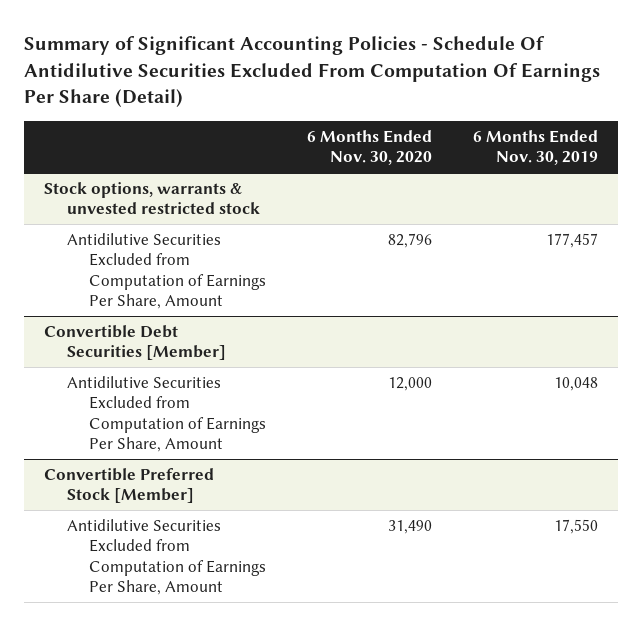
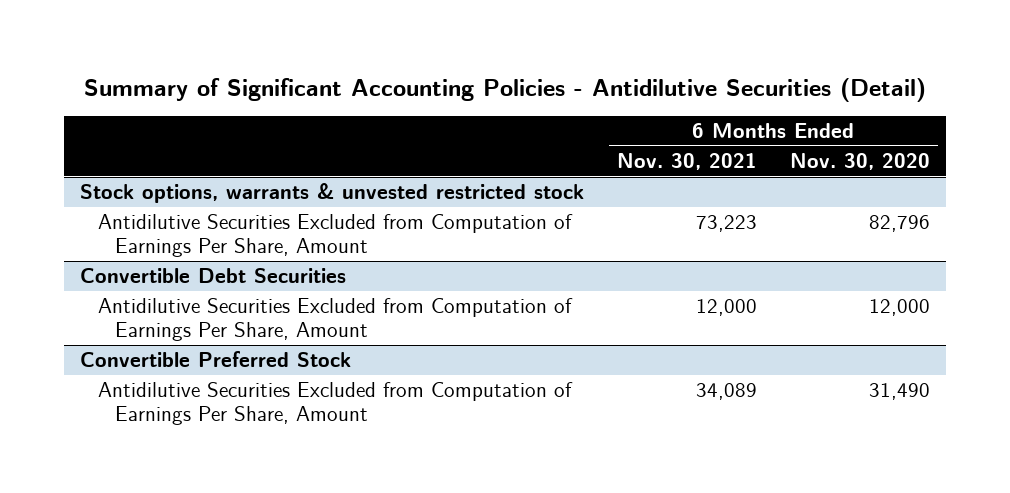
- Summary of Significant Accounting Policies - Schedule Of Antidilutive Securities Excluded From Computation Of Earnings Per Share (Detail)
+ Summary of Significant Accounting Policies - Antidilutive Securities (Detail)
- | 6 Months Ended Nov. 30, 2020 | 6 Months Ended Nov. 30, 2019
+ | 6 Months Ended Nov. 30, 2021 | 6 Months Ended Nov. 30, 2020
- Convertible Debt Securities [Member]
+ Convertible Debt Securities
- Convertible Preferred Stock [Member]
+ Convertible Preferred Stock

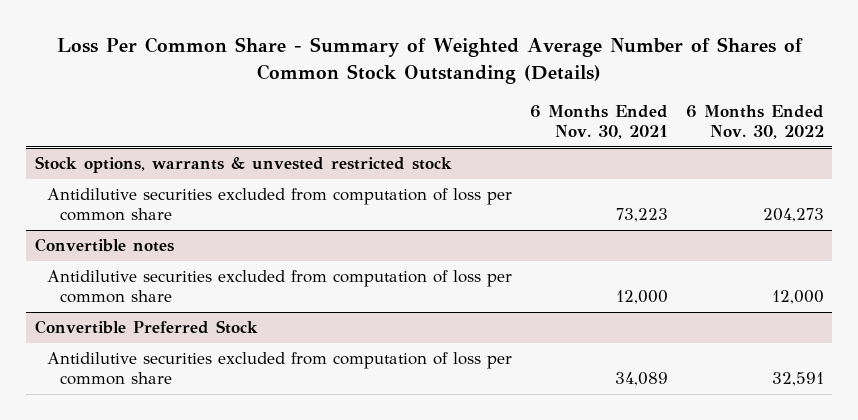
- Summary of Significant Accounting Policies - Antidilutive Securities (Detail)
+ Loss Per Common Share - Summary of Weighted Average Number of Shares of Common Stock Outstanding (Details)
- | 6 Months Ended Nov. 30, 2021 | 6 Months Ended Nov. 30, 2020
+ | 6 Months Ended Nov. 30, 2021 | 6 Months Ended Nov. 30, 2022
@ Stock options, warrants & unvested restricted stock
- Antidilutive Securities Excluded from Computation of Earnings Per Share, Amount | 73,223 | 82,796
- Convertible Debt Securities
- Antidilutive Securities Excluded from Computation of Earnings Per Share, Amount | 12,000 | 12,000
@ Stock options, warrants & unvested restricted stock
+ Antidilutive securities excluded from computation of loss per common share | 73,223 | 204,273
+ Convertible notes
+ Antidilutive securities excluded from computation of loss per common share | 12,000 | 12,000
@ Convertible Preferred Stock
- Antidilutive Securities Excluded from Computation of Earnings Per Share, Amount | 34,089 | 31,490
+ Antidilutive securities excluded from computation of loss per common share | 34,089 | 32,591

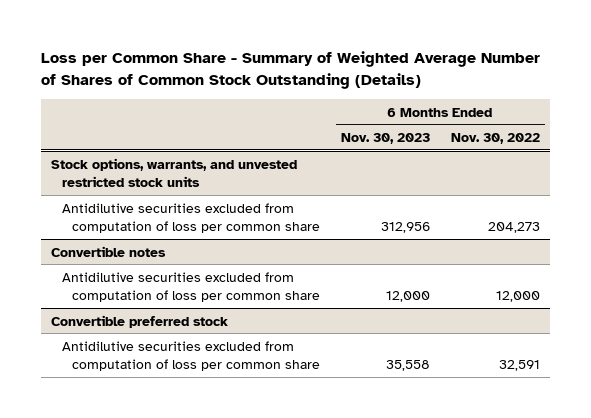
- Loss Per Common Share - Summary of Weighted Average Number of Shares of Common Stock Outstanding (Details)
+ Loss per Common Share - Summary of Weighted Average Number of Shares of Common Stock Outstanding (Details)
- | 6 Months Ended Nov. 30, 2021 | 6 Months Ended Nov. 30, 2022
+ | 6 Months Ended Nov. 30, 2023 | 6 Months Ended Nov. 30, 2022
- Stock options, warrants & unvested restricted stock
+ Stock options, warrants, and unvested restricted stock units
- Convertible Preferred Stock
+ Convertible preferred stock

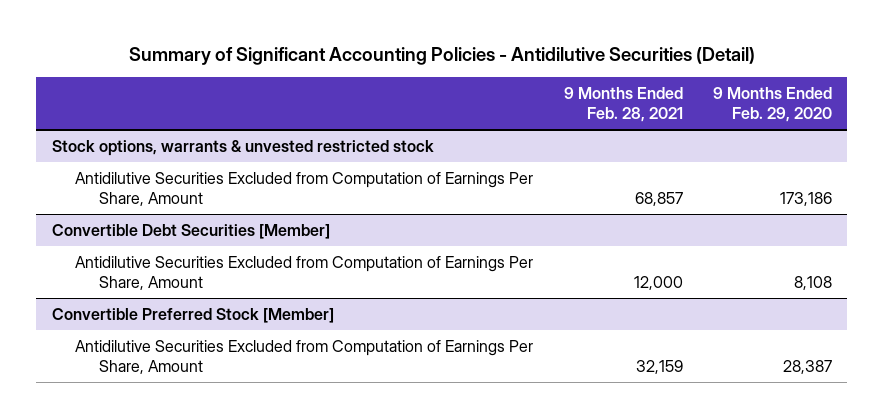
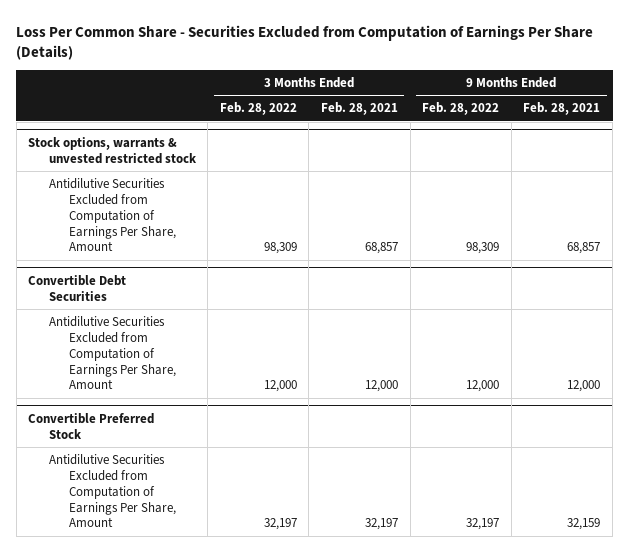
- Summary of Significant Accounting Policies - Antidilutive Securities (Detail)
+ Loss Per Common Share - Securities Excluded from Computation of Earnings Per Share (Details)
- | 9 Months Ended Feb. 28, 2021 | 9 Months Ended Feb. 29, 2020
+ | 3 Months Ended Feb. 28, 2022 | 3 Months Ended Feb. 28, 2021 | 9 Months Ended Feb. 28, 2022 | 9 Months Ended Feb. 28, 2021
- Convertible Debt Securities [Member]
+ Convertible Debt Securities
- Convertible Preferred Stock [Member]
+ Convertible Preferred Stock

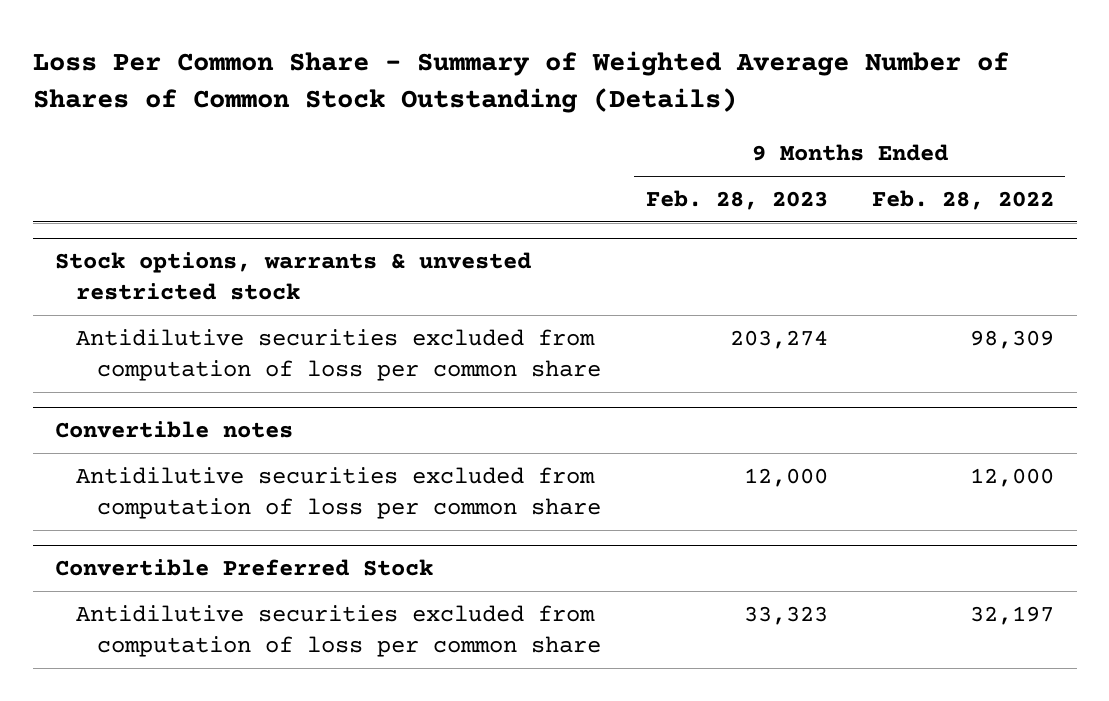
- Loss Per Common Share - Securities Excluded from Computation of Earnings Per Share (Details)
+ Loss Per Common Share - Summary of Weighted Average Number of Shares of Common Stock Outstanding (Details)
- | 3 Months Ended Feb. 28, 2022 | 3 Months Ended Feb. 28, 2021 | 9 Months Ended Feb. 28, 2022 | 9 Months Ended Feb. 28, 2021
+ | 9 Months Ended Feb. 28, 2023 | 9 Months Ended Feb. 28, 2022
@ Stock options, warrants & unvested restricted stock
- Antidilutive Securities Excluded from Computation of Earnings Per Share, Amount | 98,309 | 68,857 | 98,309 | 68,857
- Convertible Debt Securities
- Antidilutive Securities Excluded from Computation of Earnings Per Share, Amount | 12,000 | 12,000 | 12,000 | 12,000
@ Stock options, warrants & unvested restricted stock
+ Antidilutive securities excluded from computation of loss per common share | 203,274 | 98,309
+ Convertible notes
+ Antidilutive securities excluded from computation of loss per common share | 12,000 | 12,000
@ Convertible Preferred Stock
- Antidilutive Securities Excluded from Computation of Earnings Per Share, Amount | 32,197 | 32,197 | 32,197 | 32,159
+ Antidilutive securities excluded from computation of loss per common share | 33,323 | 32,197

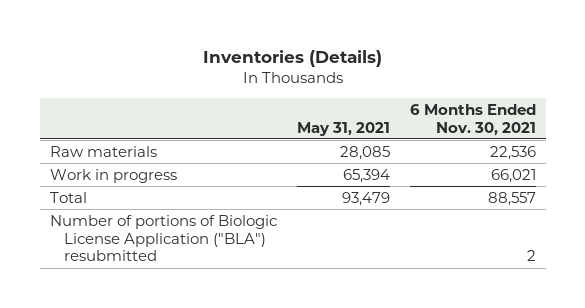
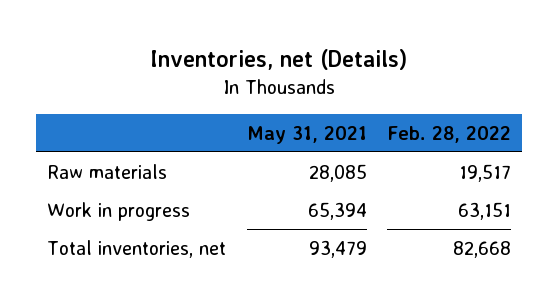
- Inventories (Details)
+ Inventories, net (Details)
- | May 31, 2021 | 6 Months Ended Nov. 30, 2021
+ | May 31, 2021 | Feb. 28, 2022
- Total | 93,479 | 88,557
- Number of portions of Biologic License Application ("BLA") resubmitted | | 2
+ Total inventories, net | 93,479 | 82,668

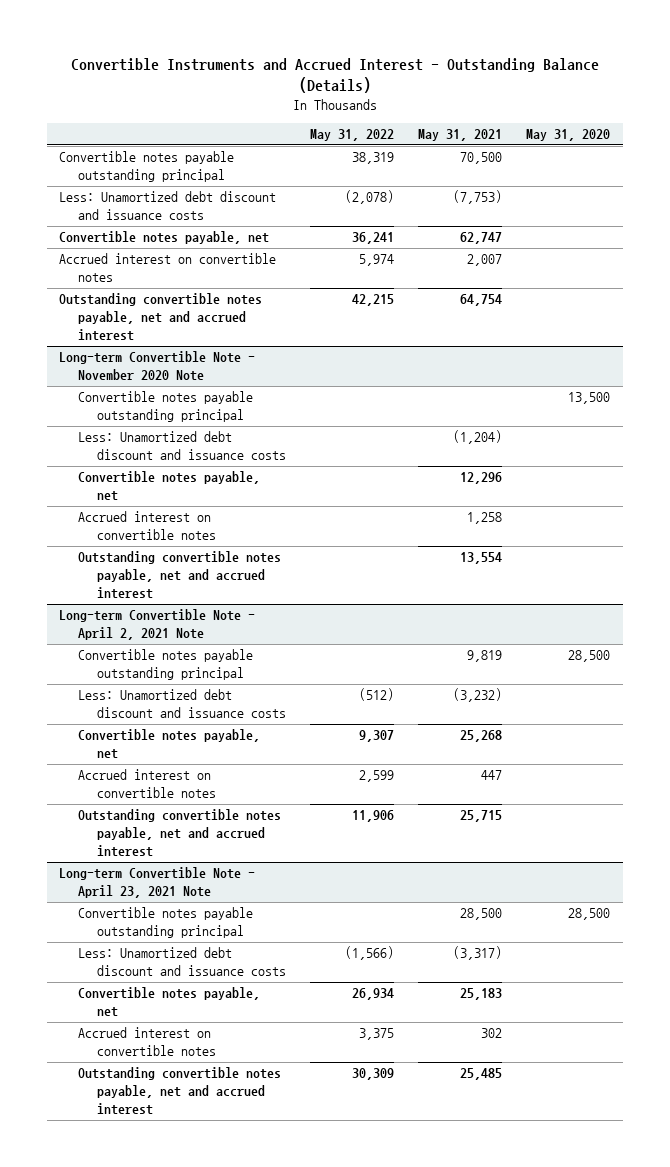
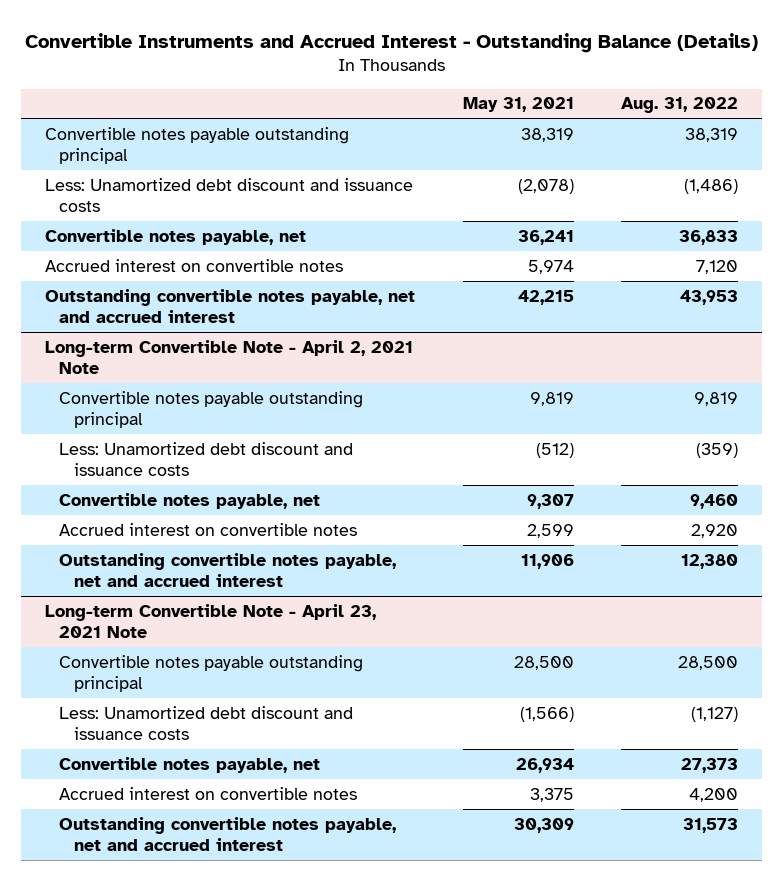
- | May 31, 2022 | May 31, 2021 | May 31, 2020
+ | May 31, 2021 | Aug. 31, 2022
- Convertible notes payable outstanding principal | 38,319 | 70,500 |
- Less: Unamortized debt discount and issuance costs | (2,078) | (7,753) |
- Convertible notes payable, net | 36,241 | 62,747 |
- Accrued interest on convertible notes | 5,974 | 2,007 |
- Outstanding convertible notes payable, net and accrued interest | 42,215 | 64,754 |
- Long-term Convertible Note - November 2020 Note
- Convertible notes payable outstanding principal | | | 13,500
- Less: Unamortized debt discount and issuance costs | | (1,204) |
- Convertible notes payable, net | | 12,296 |
- Accrued interest on convertible notes | | 1,258 |
- Outstanding convertible notes payable, net and accrued interest | | 13,554 |
+ Convertible notes payable outstanding principal | 38,319 | 38,319
+ Less: Unamortized debt discount and issuance costs | (2,078) | (1,486)
+ Convertible notes payable, net | 36,241 | 36,833
+ Accrued interest on convertible notes | 5,974 | 7,120
+ Outstanding convertible notes payable, net and accrued interest | 42,215 | 43,953
@ Long-term Convertible Note - April 2, 2021 Note
- Less: Unamortized debt discount and issuance costs | (512) | (3,232) |
- Convertible notes payable, net | 9,307 | 25,268 |
- Accrued interest on convertible notes | 2,599 | 447 |
- Outstanding convertible notes payable, net and accrued interest | 11,906 | 25,715 |
+ Less: Unamortized debt discount and issuance costs | (512) | (359)
+ Convertible notes payable, net | 9,307 | 9,460
+ Accrued interest on convertible notes | 2,599 | 2,920
+ Outstanding convertible notes payable, net and accrued interest | 11,906 | 12,380
@ Long-term Convertible Note - April 23, 2021 Note
- Less: Unamortized debt discount and issuance costs | (1,566) | (3,317) |
- Convertible notes payable, net | 26,934 | 25,183 |
- Accrued interest on convertible notes | 3,375 | 302 |
- Outstanding convertible notes payable, net and accrued interest | 30,309 | 25,485 |
+ Less: Unamortized debt discount and issuance costs | (1,566) | (1,127)
+ Convertible notes payable, net | 26,934 | 27,373
+ Accrued interest on convertible notes | 3,375 | 4,200
+ Outstanding convertible notes payable, net and accrued interest | 30,309 | 31,573

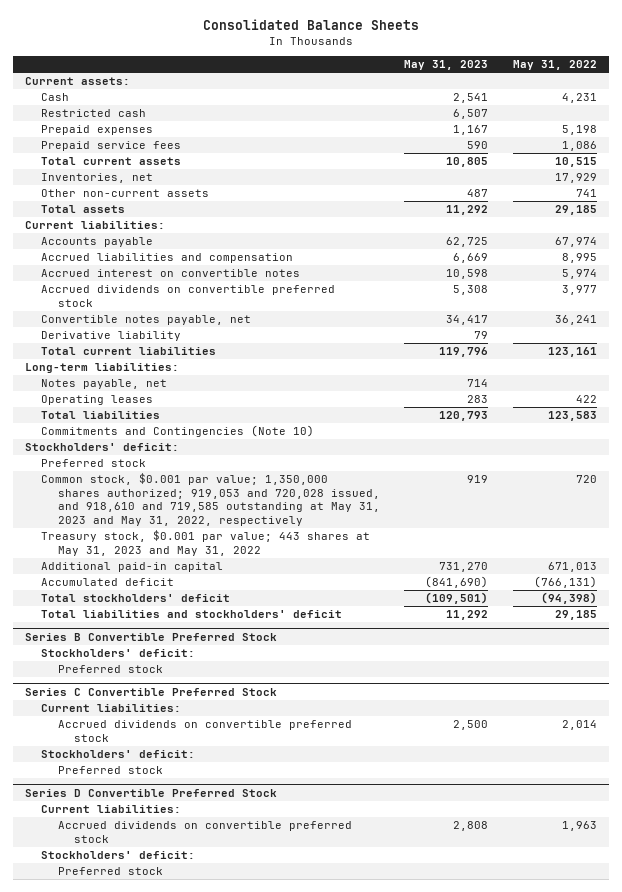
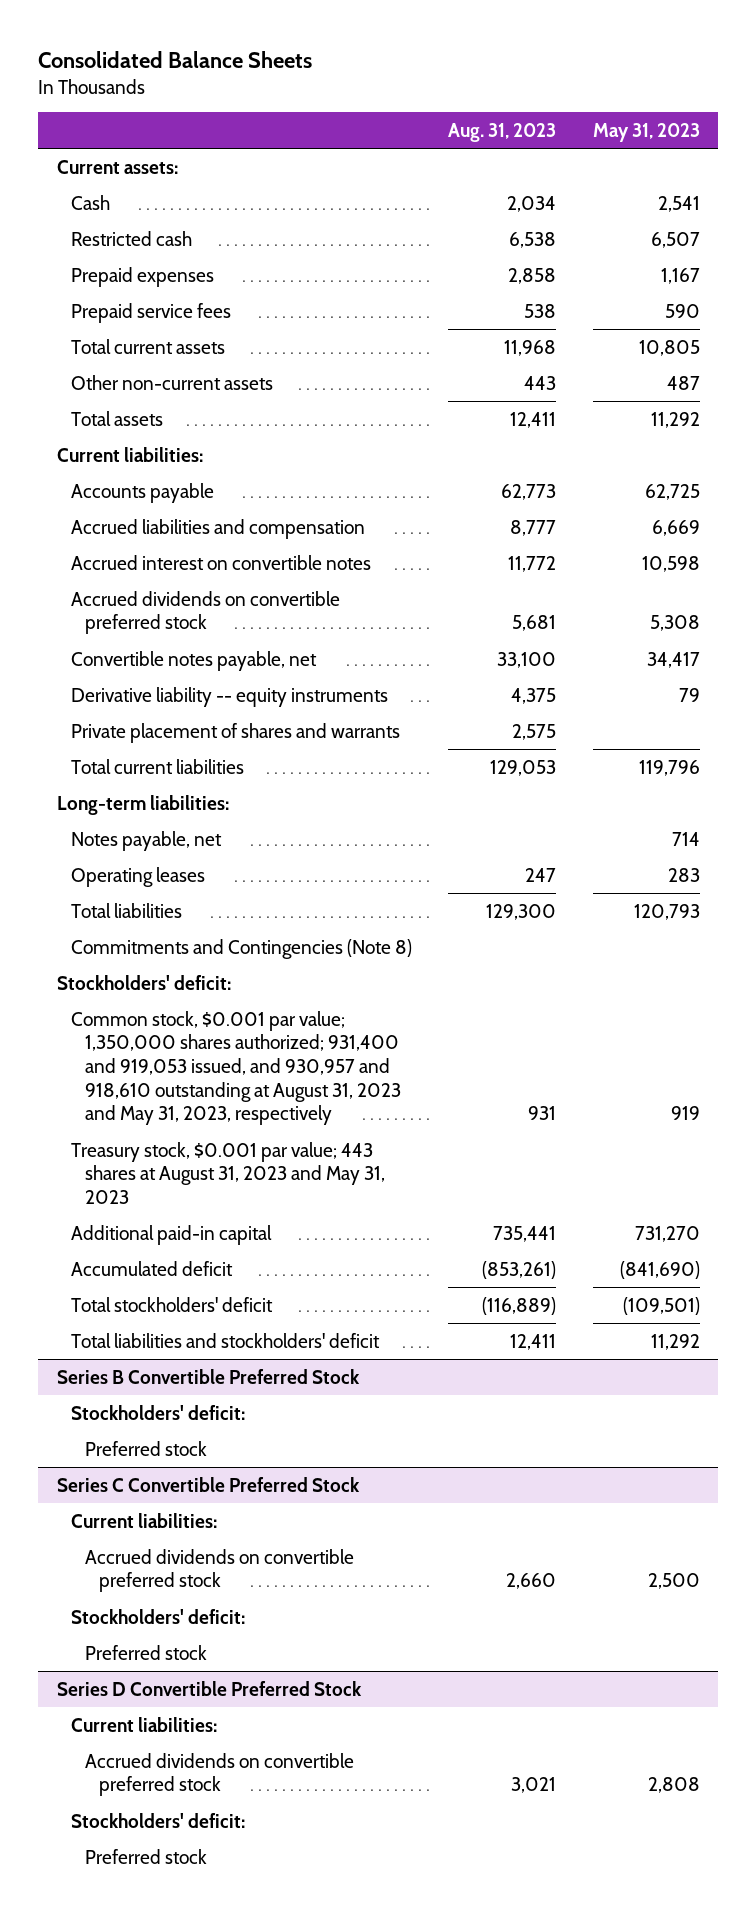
- | May 31, 2023 | May 31, 2022
+ | Aug. 31, 2023 | May 31, 2023
- Inventories, net | | 17,929
- Derivative liability | 79 |
+ Derivative liability -- equity instruments | 4,375 | 79
+ Private placement of shares and warrants | 2,575 |
- Commitments and Contingencies (Note 10)
+ Commitments and Contingencies (Note 8)
- Preferred stock
- Common stock, $0.001 par value; 1,350,000 shares authorized; 919,053 and 720,028 issued, and 918,610 and 719,585 outstanding at May 31, 2023 and May 31, 2022, respectively | 919 | 720
- Treasury stock, $0.001 par value; 443 shares at May 31, 2023 and May 31, 2022
+ Common stock, $0.001 par value; 1,350,000 shares authorized; 931,400 and 919,053 issued, and 930,957 and 918,610 outstanding at August 31, 2023 and May 31, 2023, respectively | 931 | 919
+ Treasury stock, $0.001 par value; 443 shares at August 31, 2023 and May 31, 2023

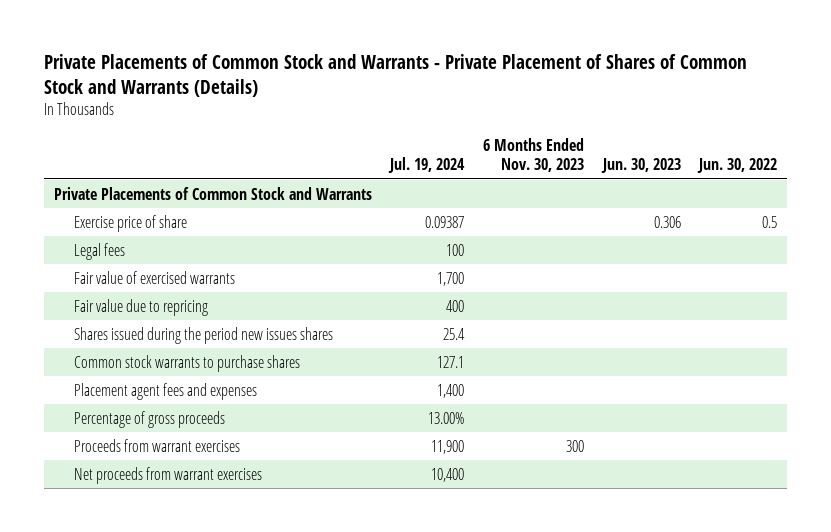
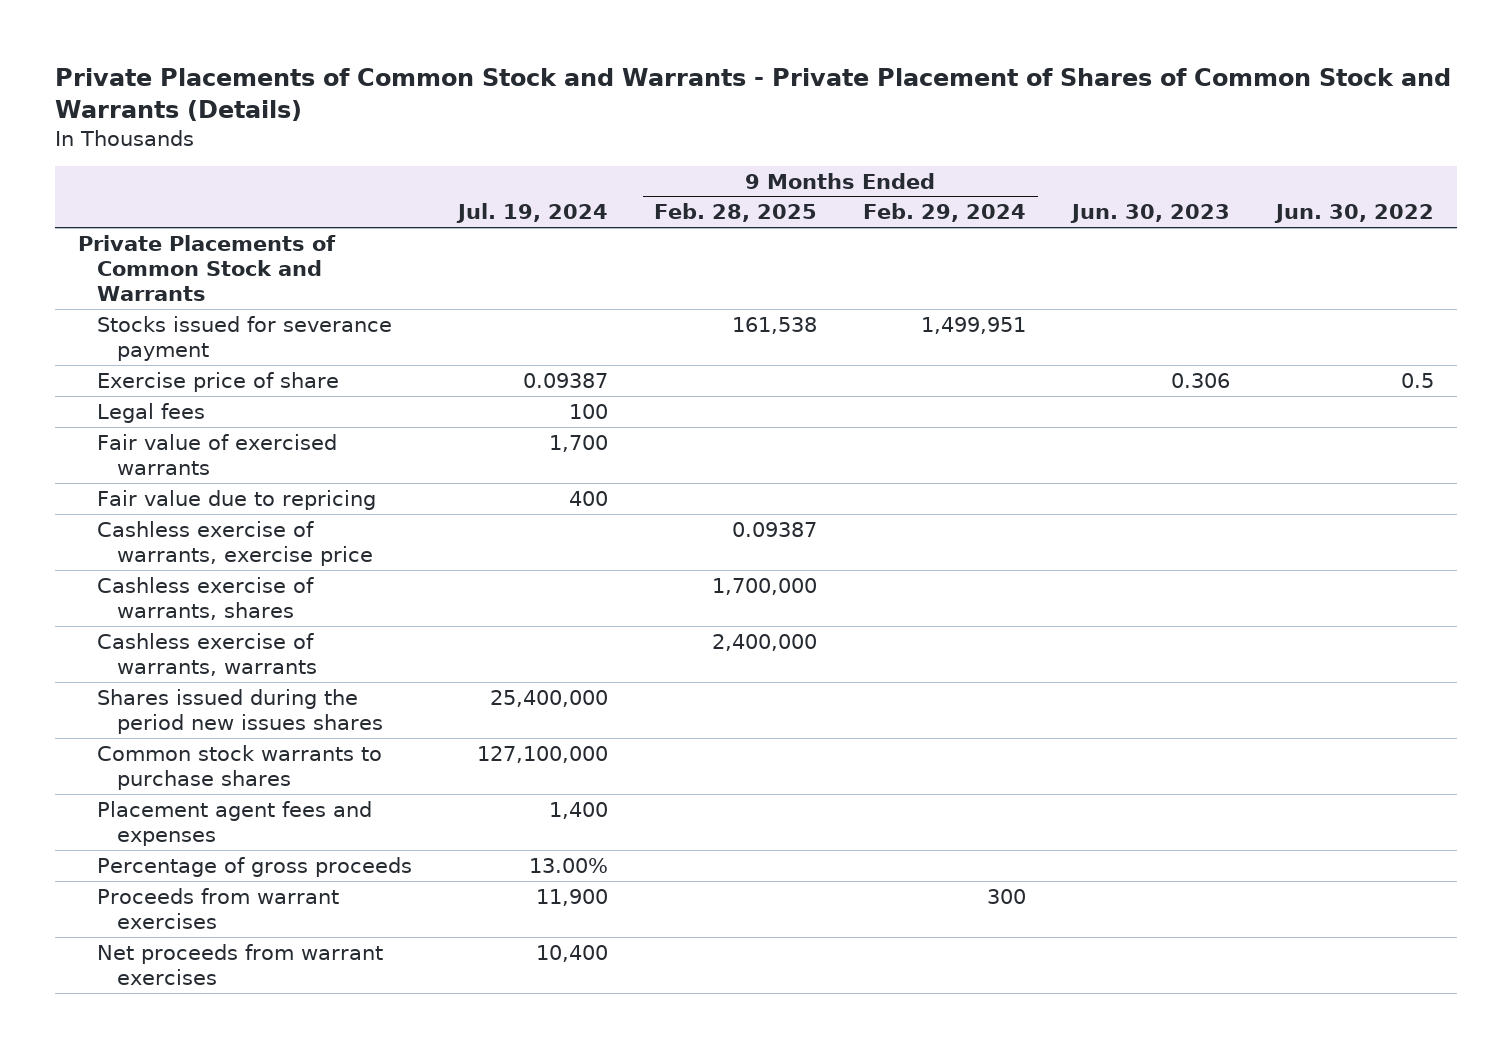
- | Jul. 19, 2024 | 6 Months Ended Nov. 30, 2023 | Jun. 30, 2023 | Jun. 30, 2022
+ | Jul. 19, 2024 | 9 Months Ended Feb. 28, 2025 | 9 Months Ended Feb. 29, 2024 | Jun. 30, 2023 | Jun. 30, 2022
+ Stocks issued for severance payment | | 161,538 | 1,499,951 | |
- Shares issued during the period new issues shares | 25.4 | | |
- Common stock warrants to purchase shares | 127.1 | | |
+ Cashless exercise of warrants, exercise price | | 0.09387 | | |
+ Cashless exercise of warrants, shares | | 1,700,000 | | |
+ Cashless exercise of warrants, warrants | | 2,400,000 | | |
+ Shares issued during the period new issues shares | 25,400,000 | | | |
+ Common stock warrants to purchase shares | 127,100,000 | | | |

